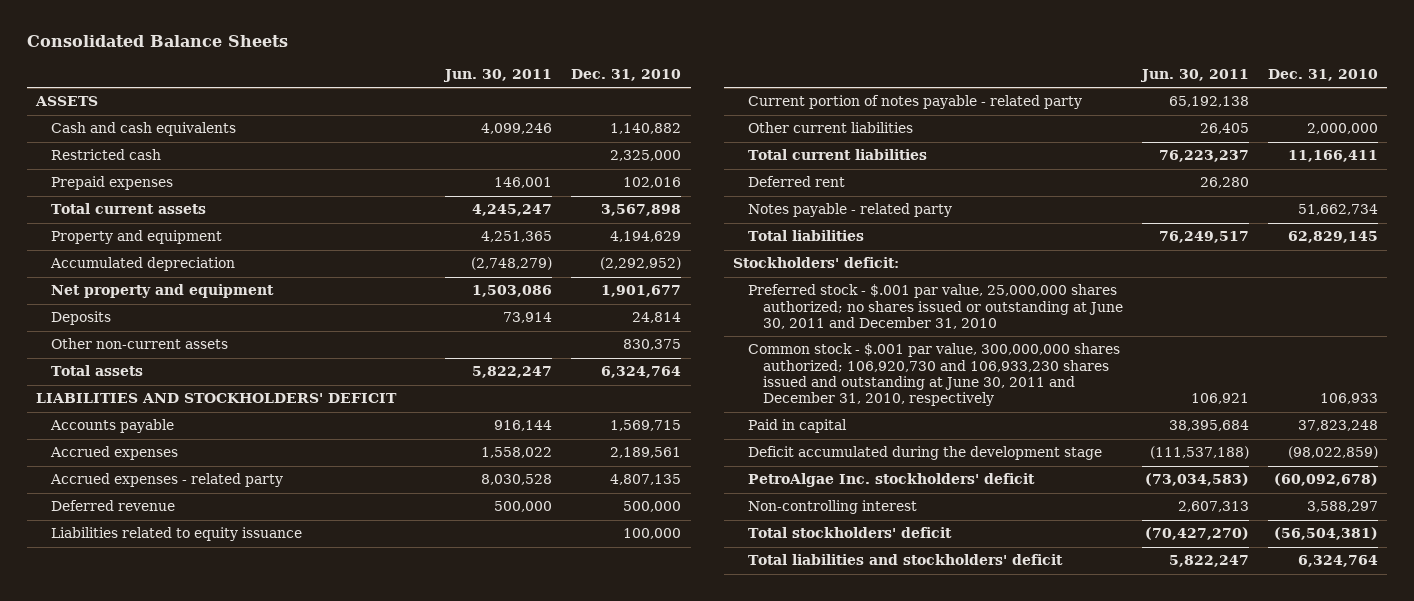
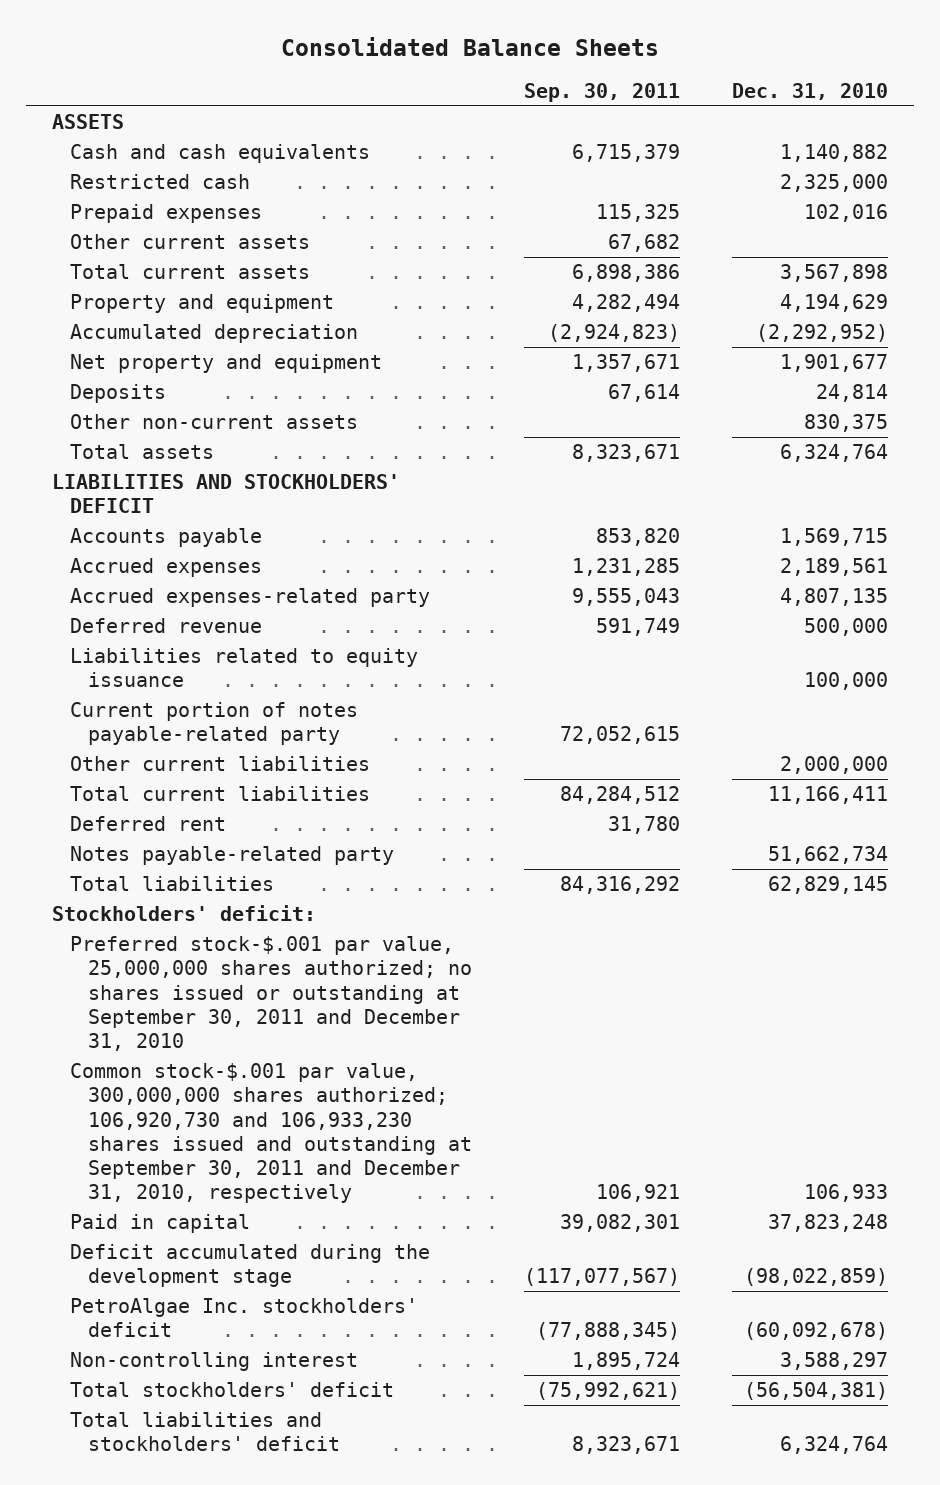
- | Jun. 30, 2011 | Dec. 31, 2010
+ | Sep. 30, 2011 | Dec. 31, 2010
+ Other current assets | 67,682 |
- Accrued expenses - related party | 8,030,528 | 4,807,135
+ Accrued expenses-related party | 9,555,043 | 4,807,135
- Current portion of notes payable - related party | 65,192,138 |
+ Current portion of notes payable-related party | 72,052,615 |
- Notes payable - related party | | 51,662,734
+ Notes payable-related party | | 51,662,734
- Preferred stock - $.001 par value, 25,000,000 shares authorized; no shares issued or outstanding at June 30, 2011 and December 31, 2010
- Common stock - $.001 par value, 300,000,000 shares authorized; 106,920,730 and 106,933,230 shares issued and outstanding at June 30, 2011 and December 31, 2010, respectively | 106,921 | 106,933
+ Preferred stock-$.001 par value, 25,000,000 shares authorized; no shares issued or outstanding at September 30, 2011 and December 31, 2010
+ Common stock-$.001 par value, 300,000,000 shares authorized; 106,920,730 and 106,933,230 shares issued and outstanding at September 30, 2011 and December 31, 2010, respectively | 106,921 | 106,933

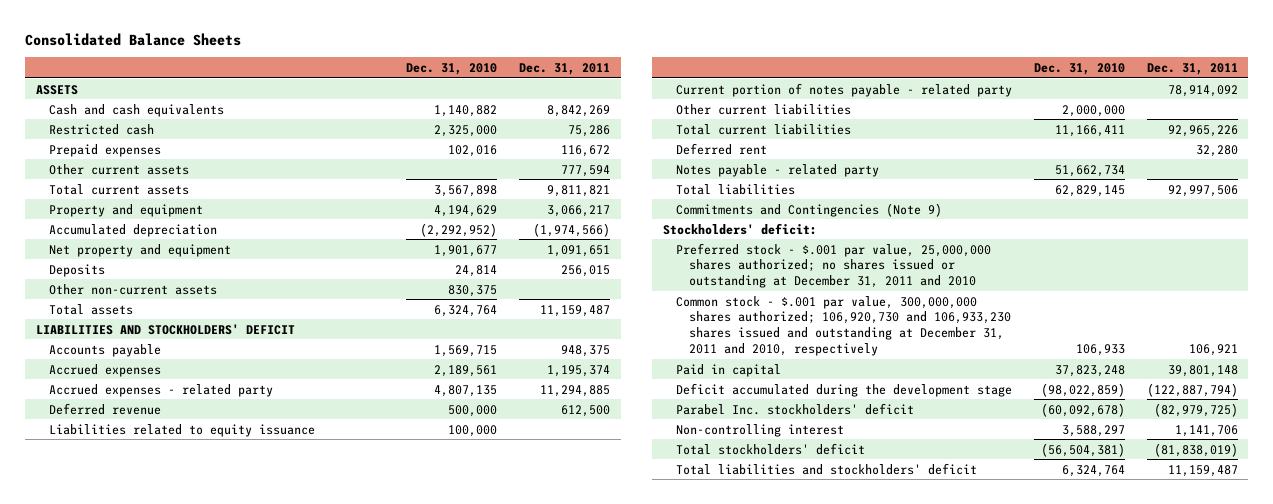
- | Sep. 30, 2011 | Dec. 31, 2010
+ | Dec. 31, 2010 | Dec. 31, 2011
- Accrued expenses-related party | 9,555,043 | 4,807,135
+ Accrued expenses - related party | 4,807,135 | 11,294,885
- Current portion of notes payable-related party | 72,052,615 |
+ Current portion of notes payable - related party | | 78,914,092
- Notes payable-related party | | 51,662,734
+ Notes payable - related party | 51,662,734 |
+ Commitments and Contingencies (Note 9)
- Preferred stock-$.001 par value, 25,000,000 shares authorized; no shares issued or outstanding at September 30, 2011 and December 31, 2010
- Common stock-$.001 par value, 300,000,000 shares authorized; 106,920,730 and 106,933,230 shares issued and outstanding at September 30, 2011 and December 31, 2010, respectively | 106,921 | 106,933
+ Preferred stock - $.001 par value, 25,000,000 shares authorized; no shares issued or outstanding at December 31, 2011 and 2010
+ Common stock - $.001 par value, 300,000,000 shares authorized; 106,920,730 and 106,933,230 shares issued and outstanding at December 31, 2011 and 2010, respectively | 106,933 | 106,921
- PetroAlgae Inc. stockholders' deficit | (77,888,345) | (60,092,678)
+ Parabel Inc. stockholders' deficit | (60,092,678) | (82,979,725)

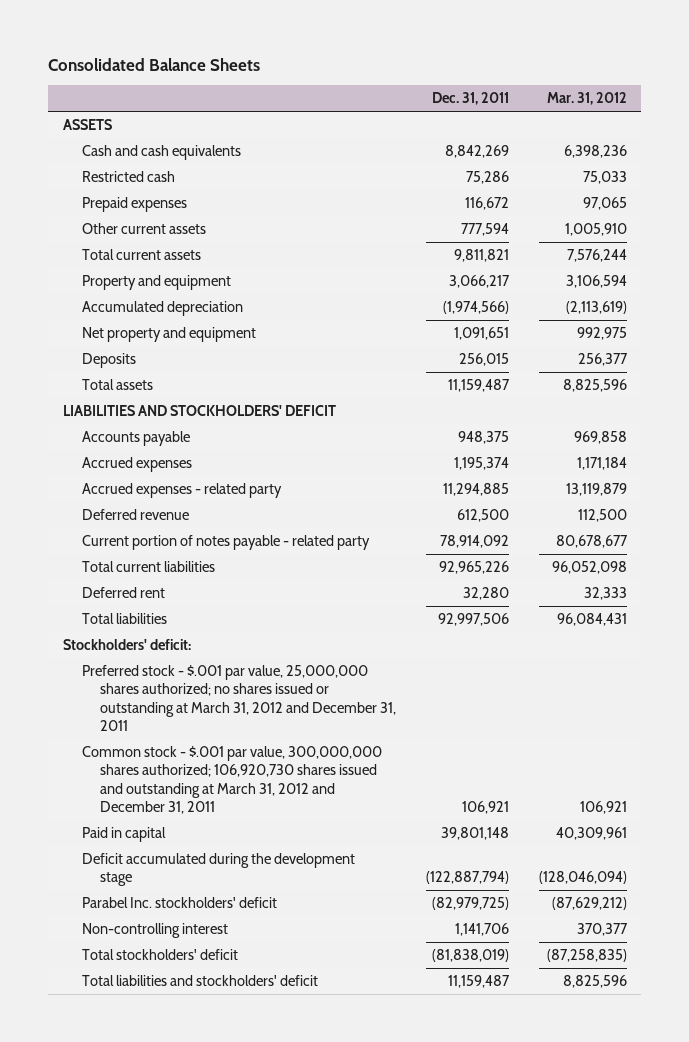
- | Dec. 31, 2010 | Dec. 31, 2011
+ | Dec. 31, 2011 | Mar. 31, 2012
- Other non-current assets | 830,375 |
- Liabilities related to equity issuance | 100,000 |
- Other current liabilities | 2,000,000 |
- Notes payable - related party | 51,662,734 |
- Commitments and Contingencies (Note 9)
- Preferred stock - $.001 par value, 25,000,000 shares authorized; no shares issued or outstanding at December 31, 2011 and 2010
- Common stock - $.001 par value, 300,000,000 shares authorized; 106,920,730 and 106,933,230 shares issued and outstanding at December 31, 2011 and 2010, respectively | 106,933 | 106,921
+ Preferred stock - $.001 par value, 25,000,000 shares authorized; no shares issued or outstanding at March 31, 2012 and December 31, 2011
+ Common stock - $.001 par value, 300,000,000 shares authorized; 106,920,730 shares issued and outstanding at March 31, 2012 and December 31, 2011 | 106,921 | 106,921

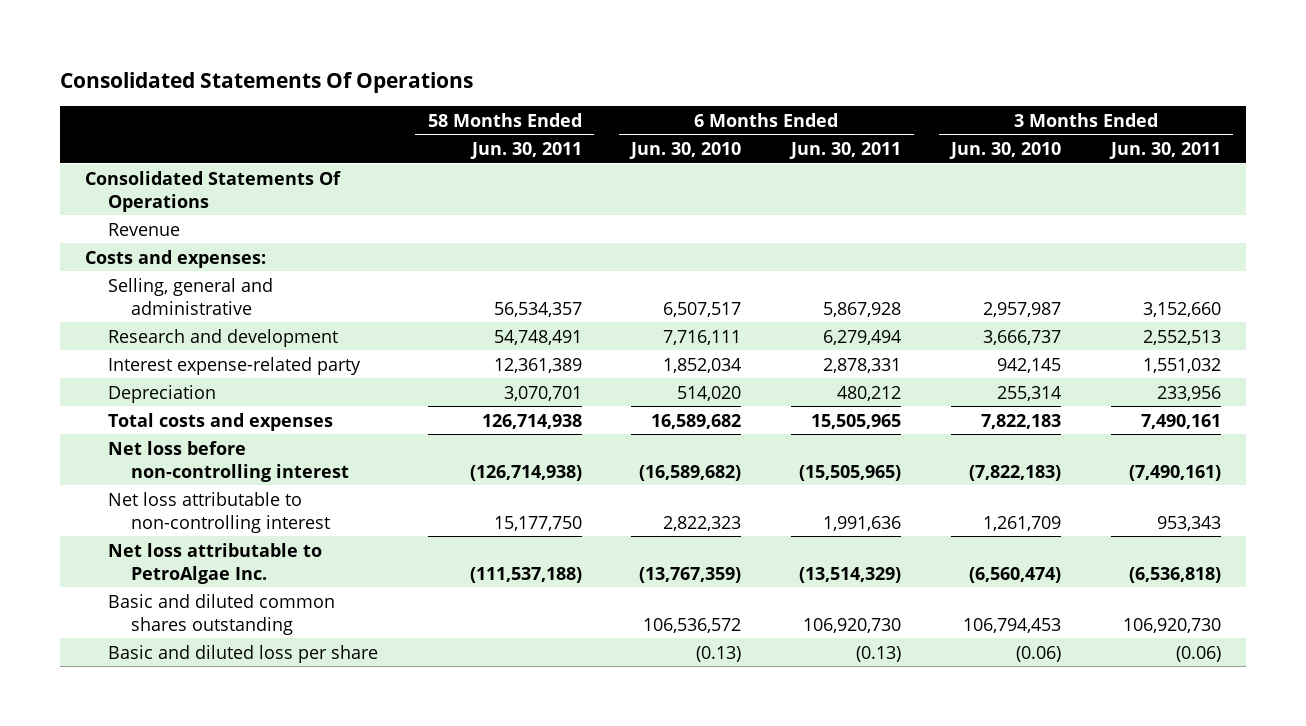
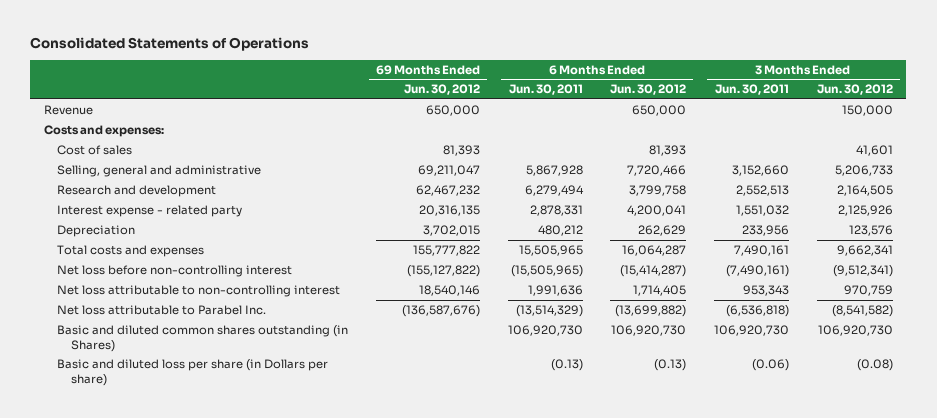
- Consolidated Statements Of Operations
+ Consolidated Statements of Operations
- | 58 Months Ended Jun. 30, 2011 | 6 Months Ended Jun. 30, 2010 | 6 Months Ended Jun. 30, 2011 | 3 Months Ended Jun. 30, 2010 | 3 Months Ended Jun. 30, 2011
+ | 69 Months Ended Jun. 30, 2012 | 6 Months Ended Jun. 30, 2011 | 6 Months Ended Jun. 30, 2012 | 3 Months Ended Jun. 30, 2011 | 3 Months Ended Jun. 30, 2012
- Consolidated Statements Of Operations
+ Cost of sales | 81,393 | | 81,393 | | 41,601
- Interest expense-related party | 12,361,389 | 1,852,034 | 2,878,331 | 942,145 | 1,551,032
+ Interest expense - related party | 20,316,135 | 2,878,331 | 4,200,041 | 1,551,032 | 2,125,926
- Net loss attributable to PetroAlgae Inc. | (111,537,188) | (13,767,359) | (13,514,329) | (6,560,474) | (6,536,818)
- Basic and diluted common shares outstanding | | 106,536,572 | 106,920,730 | 106,794,453 | 106,920,730
- Basic and diluted loss per share | | (0.13) | (0.13) | (0.06) | (0.06)
+ Net loss attributable to Parabel Inc. | (136,587,676) | (13,514,329) | (13,699,882) | (6,536,818) | (8,541,582)
+ Basic and diluted common shares outstanding (in Shares) | | 106,920,730 | 106,920,730 | 106,920,730 | 106,920,730
+ Basic and diluted loss per share (in Dollars per share) | | (0.13) | (0.13) | (0.06) | (0.08)

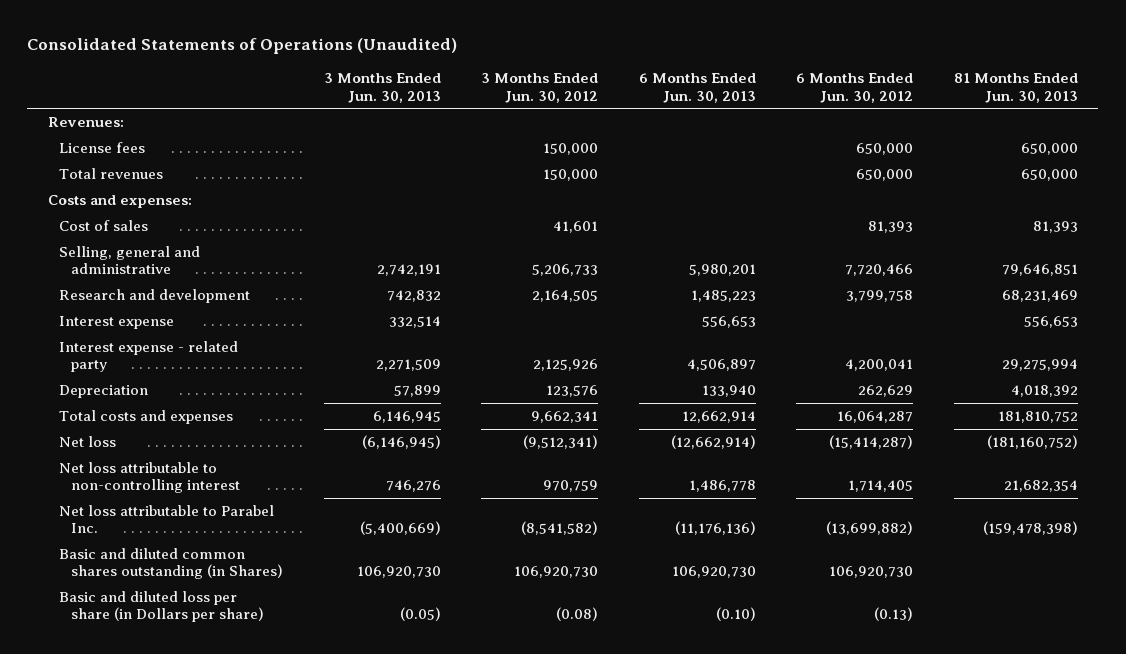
- Consolidated Statements of Operations
+ Consolidated Statements of Operations (Unaudited)
- | 69 Months Ended Jun. 30, 2012 | 6 Months Ended Jun. 30, 2011 | 6 Months Ended Jun. 30, 2012 | 3 Months Ended Jun. 30, 2011 | 3 Months Ended Jun. 30, 2012
+ | 3 Months Ended Jun. 30, 2013 | 3 Months Ended Jun. 30, 2012 | 6 Months Ended Jun. 30, 2013 | 6 Months Ended Jun. 30, 2012 | 81 Months Ended Jun. 30, 2013
- Revenue | 650,000 | | 650,000 | | 150,000
+ Revenues:
+ License fees | | 150,000 | | 650,000 | 650,000
+ Total revenues | | 150,000 | | 650,000 | 650,000
+ Interest expense | 332,514 | | 556,653 | | 556,653
- Net loss before non-controlling interest | (155,127,822) | (15,505,965) | (15,414,287) | (7,490,161) | (9,512,341)
+ Net loss | (6,146,945) | (9,512,341) | (12,662,914) | (15,414,287) | (181,160,752)

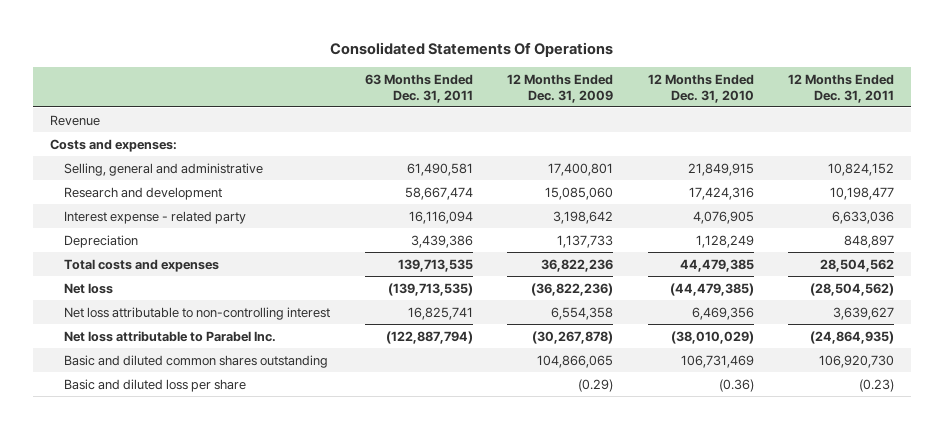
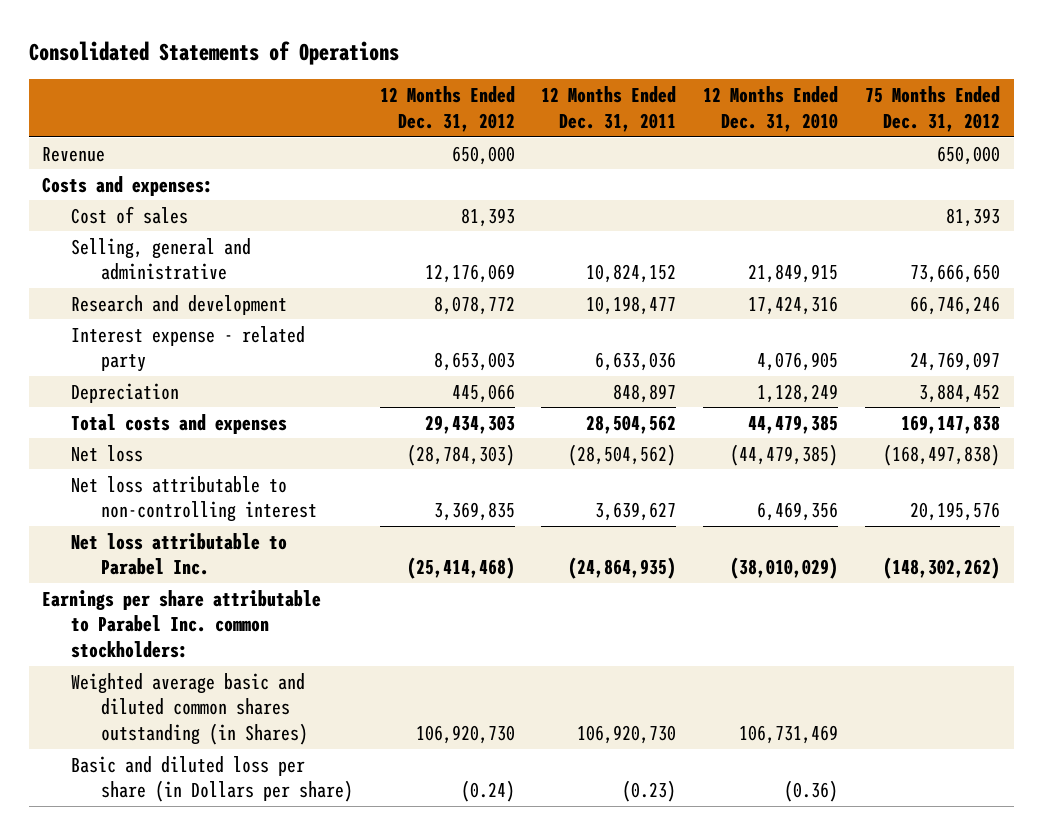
- Consolidated Statements Of Operations
+ Consolidated Statements of Operations
- | 63 Months Ended Dec. 31, 2011 | 12 Months Ended Dec. 31, 2009 | 12 Months Ended Dec. 31, 2010 | 12 Months Ended Dec. 31, 2011
+ | 12 Months Ended Dec. 31, 2012 | 12 Months Ended Dec. 31, 2011 | 12 Months Ended Dec. 31, 2010 | 75 Months Ended Dec. 31, 2012
+ Cost of sales | 81,393 | | | 81,393
- Basic and diluted common shares outstanding | | 104,866,065 | 106,731,469 | 106,920,730
- Basic and diluted loss per share | | (0.29) | (0.36) | (0.23)
+ Earnings per share attributable to Parabel Inc. common stockholders:
+ Weighted average basic and diluted common shares outstanding (in Shares) | 106,920,730 | 106,920,730 | 106,731,469 |
+ Basic and diluted loss per share (in Dollars per share) | (0.24) | (0.23) | (0.36) |

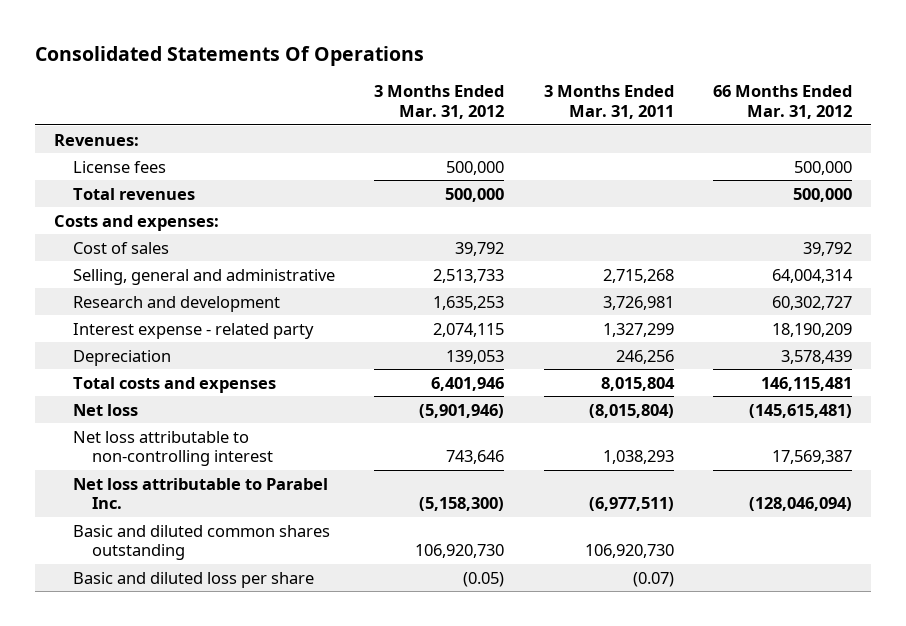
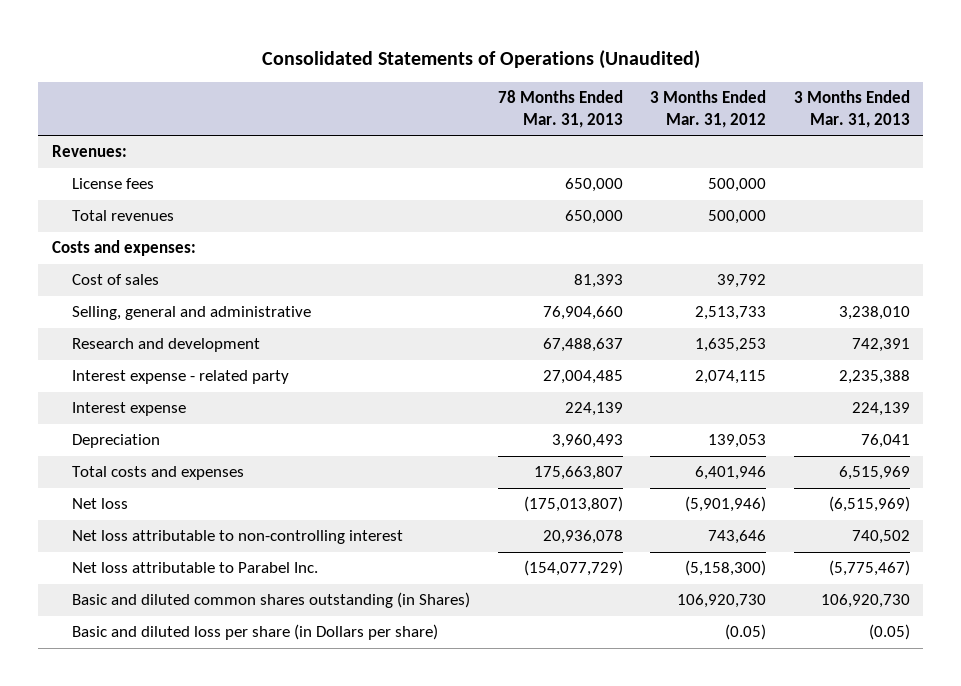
- Consolidated Statements Of Operations
+ Consolidated Statements of Operations (Unaudited)
- | 3 Months Ended Mar. 31, 2012 | 3 Months Ended Mar. 31, 2011 | 66 Months Ended Mar. 31, 2012
+ | 78 Months Ended Mar. 31, 2013 | 3 Months Ended Mar. 31, 2012 | 3 Months Ended Mar. 31, 2013
+ Interest expense | 224,139 | | 224,139
- Basic and diluted common shares outstanding | 106,920,730 | 106,920,730 |
- Basic and diluted loss per share | (0.05) | (0.07) |
+ Basic and diluted common shares outstanding (in Shares) | | 106,920,730 | 106,920,730
+ Basic and diluted loss per share (in Dollars per share) | | (0.05) | (0.05)

